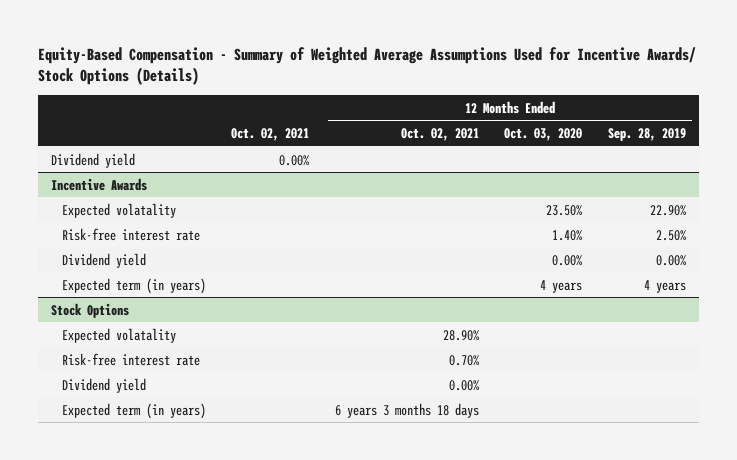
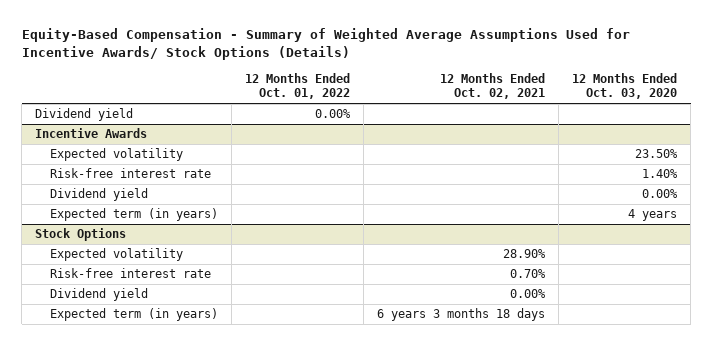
- | Oct. 02, 2021 | 12 Months Ended Oct. 02, 2021 | 12 Months Ended Oct. 03, 2020 | 12 Months Ended Sep. 28, 2019
+ | 12 Months Ended Oct. 01, 2022 | 12 Months Ended Oct. 02, 2021 | 12 Months Ended Oct. 03, 2020
@ Incentive Awards
- Expected volatality | | | 23.50% | 22.90%
+ Expected volatility | | | 23.50%
@ Stock Options
- Expected volatality | | 28.90% | |
+ Expected volatility | | 28.90% |

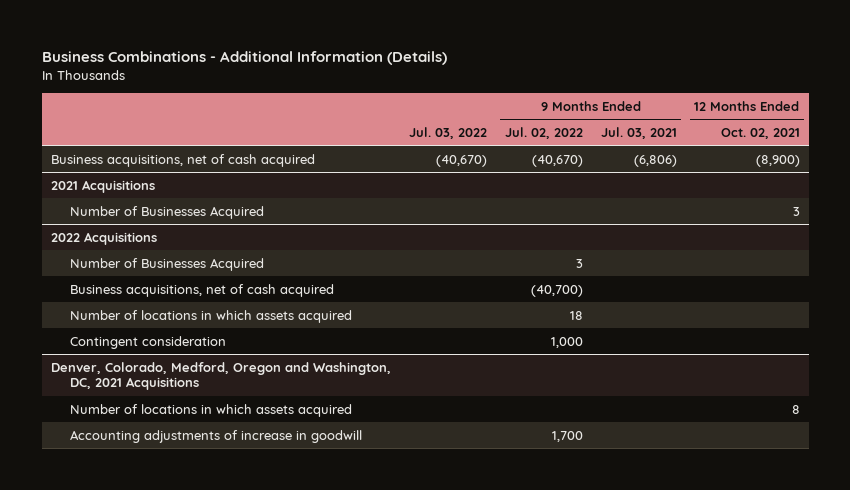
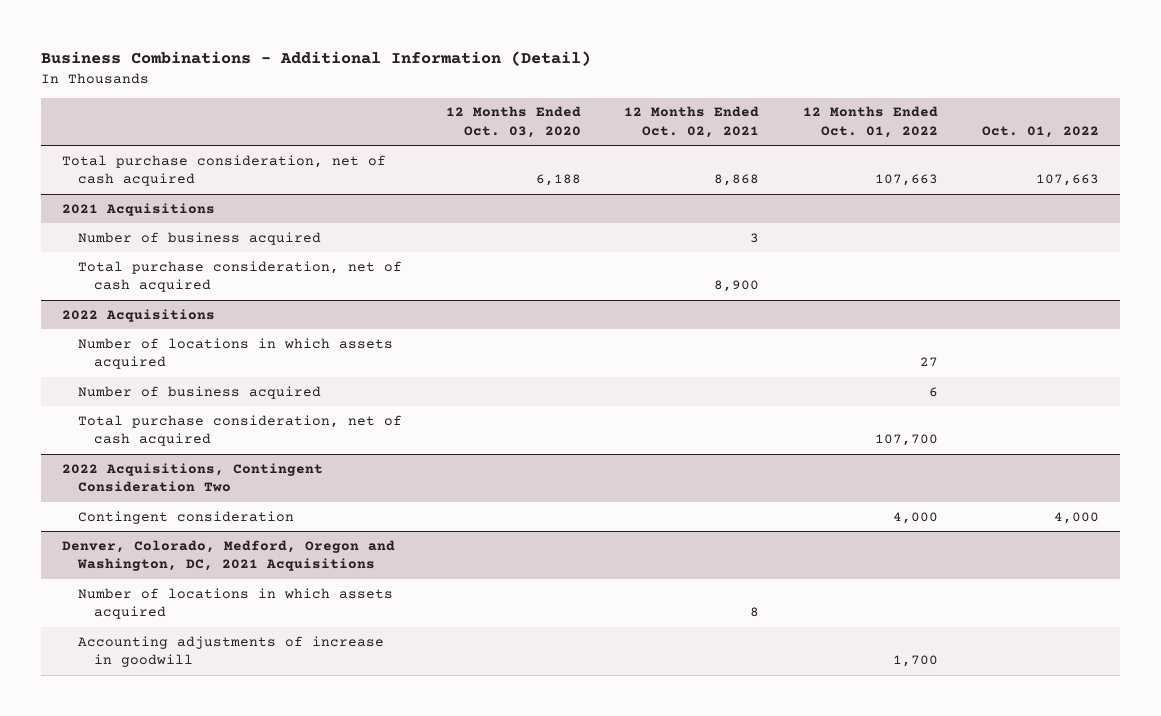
- Business Combinations - Additional Information (Details)
+ Business Combinations - Additional Information (Detail)
- | Jul. 03, 2022 | 9 Months Ended Jul. 02, 2022 | 9 Months Ended Jul. 03, 2021 | 12 Months Ended Oct. 02, 2021
+ | 12 Months Ended Oct. 03, 2020 | 12 Months Ended Oct. 02, 2021 | 12 Months Ended Oct. 01, 2022 | Oct. 01, 2022
- Business acquisitions, net of cash acquired | (40,670) | (40,670) | (6,806) | (8,900)
+ Total purchase consideration, net of cash acquired | 6,188 | 8,868 | 107,663 | 107,663
@ 2021 Acquisitions
- Number of Businesses Acquired | | | | 3
+ Number of business acquired | | 3 | |
+ Total purchase consideration, net of cash acquired | | 8,900 | |
@ 2022 Acquisitions
- Number of Businesses Acquired | | 3 | |
- Business acquisitions, net of cash acquired | | (40,700) | |
- Contingent consideration | | 1,000 | |
+ Number of business acquired | | | 6 |
+ Total purchase consideration, net of cash acquired | | | 107,700 |
+ 2022 Acquisitions, Contingent Consideration Two
+ Contingent consideration | | | 4,000 | 4,000

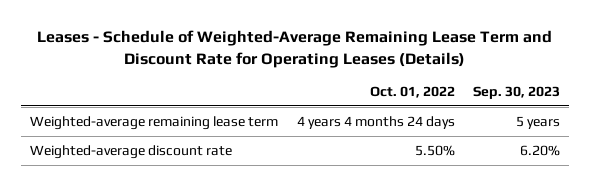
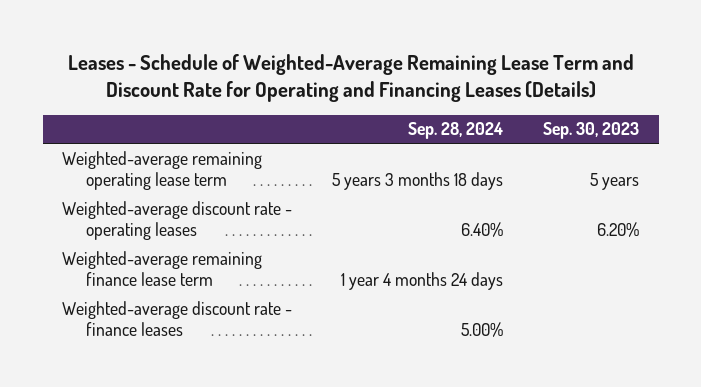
- Leases - Schedule of Weighted-Average Remaining Lease Term and Discount Rate for Operating Leases (Details)
+ Leases - Schedule of Weighted-Average Remaining Lease Term and Discount Rate for Operating and Financing Leases (Details)
- | Oct. 01, 2022 | Sep. 30, 2023
+ | Sep. 28, 2024 | Sep. 30, 2023
- Weighted-average remaining lease term | 4 years 4 months 24 days | 5 years
- Weighted-average discount rate | 5.50% | 6.20%
+ Weighted-average remaining operating lease term | 5 years 3 months 18 days | 5 years
+ Weighted-average discount rate - operating leases | 6.40% | 6.20%
+ Weighted-average remaining finance lease term | 1 year 4 months 24 days |
+ Weighted-average discount rate - finance leases | 5.00% |

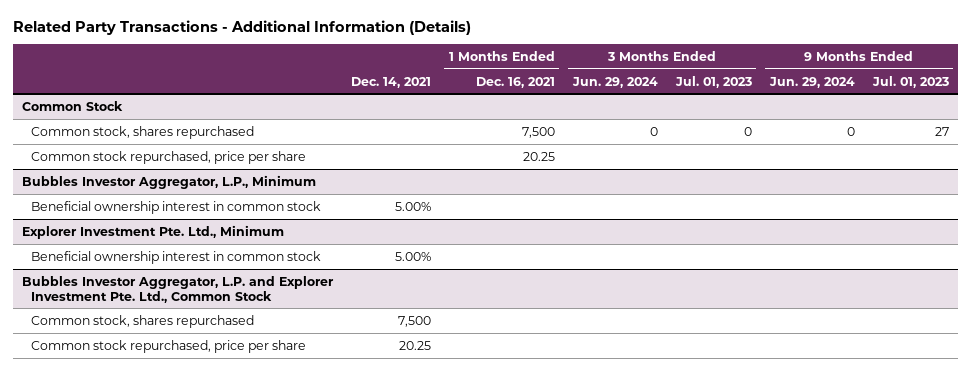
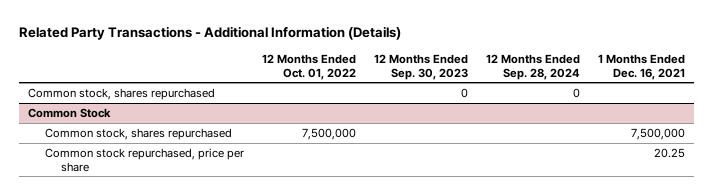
- | Dec. 14, 2021 | 1 Months Ended Dec. 16, 2021 | 3 Months Ended Jun. 29, 2024 | 3 Months Ended Jul. 01, 2023 | 9 Months Ended Jun. 29, 2024 | 9 Months Ended Jul. 01, 2023
+ | 12 Months Ended Oct. 01, 2022 | 12 Months Ended Sep. 30, 2023 | 12 Months Ended Sep. 28, 2024 | 1 Months Ended Dec. 16, 2021
+ Common stock, shares repurchased | | 0 | 0 |
@ Common Stock
- Common stock, shares repurchased | | 7,500 | 0 | 0 | 0 | 27
+ Common stock, shares repurchased | 7,500,000 | | | 7,500,000
- Bubbles Investor Aggregator, L.P., Minimum
- Beneficial ownership interest in common stock | 5.00% | | | | |
- Explorer Investment Pte. Ltd., Minimum
- Beneficial ownership interest in common stock | 5.00% | | | | |
- Bubbles Investor Aggregator, L.P. and Explorer Investment Pte. Ltd., Common Stock
- Common stock, shares repurchased | 7,500 | | | | |
- Common stock repurchased, price per share | 20.25 | | | | |

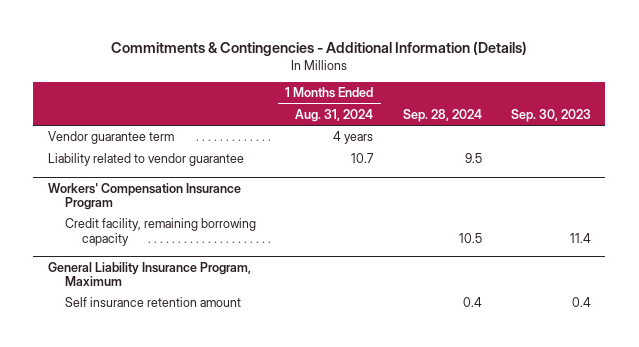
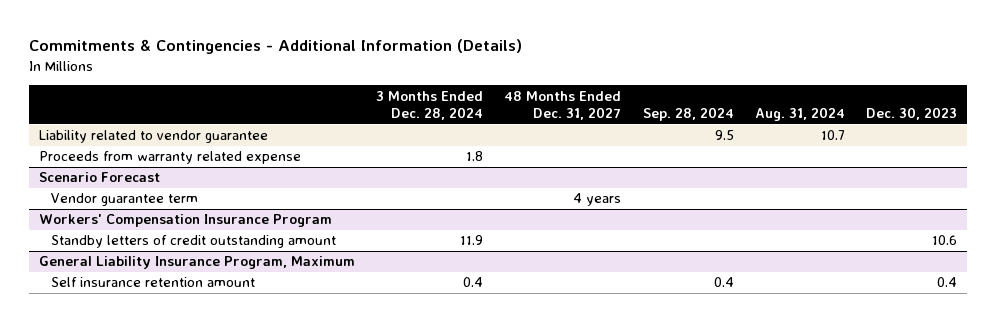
- | 1 Months Ended Aug. 31, 2024 | Sep. 28, 2024 | Sep. 30, 2023
+ | 3 Months Ended Dec. 28, 2024 | 48 Months Ended Dec. 31, 2027 | Sep. 28, 2024 | Aug. 31, 2024 | Dec. 30, 2023
- Vendor guarantee term | 4 years | |
+ Proceeds from warranty related expense | 1.8 | | | |
+ Scenario Forecast
+ Vendor guarantee term | | 4 years | | |
@ Workers' Compensation Insurance Program
- Credit facility, remaining borrowing capacity | | 10.5 | 11.4
+ Standby letters of credit outstanding amount | 11.9 | | | | 10.6

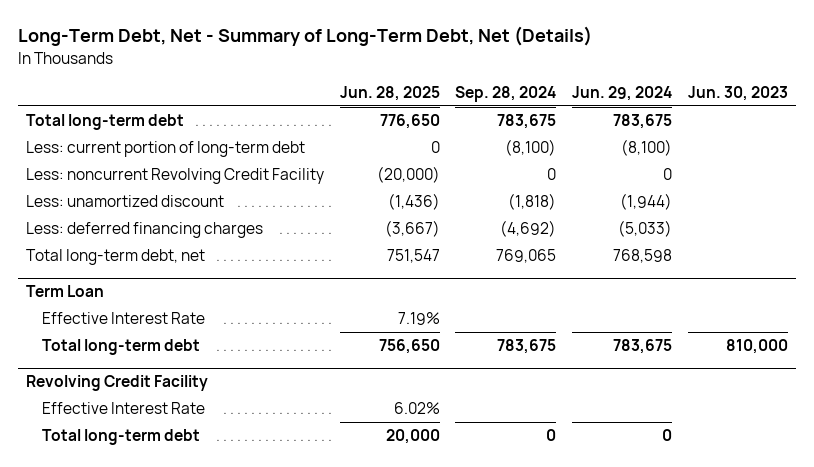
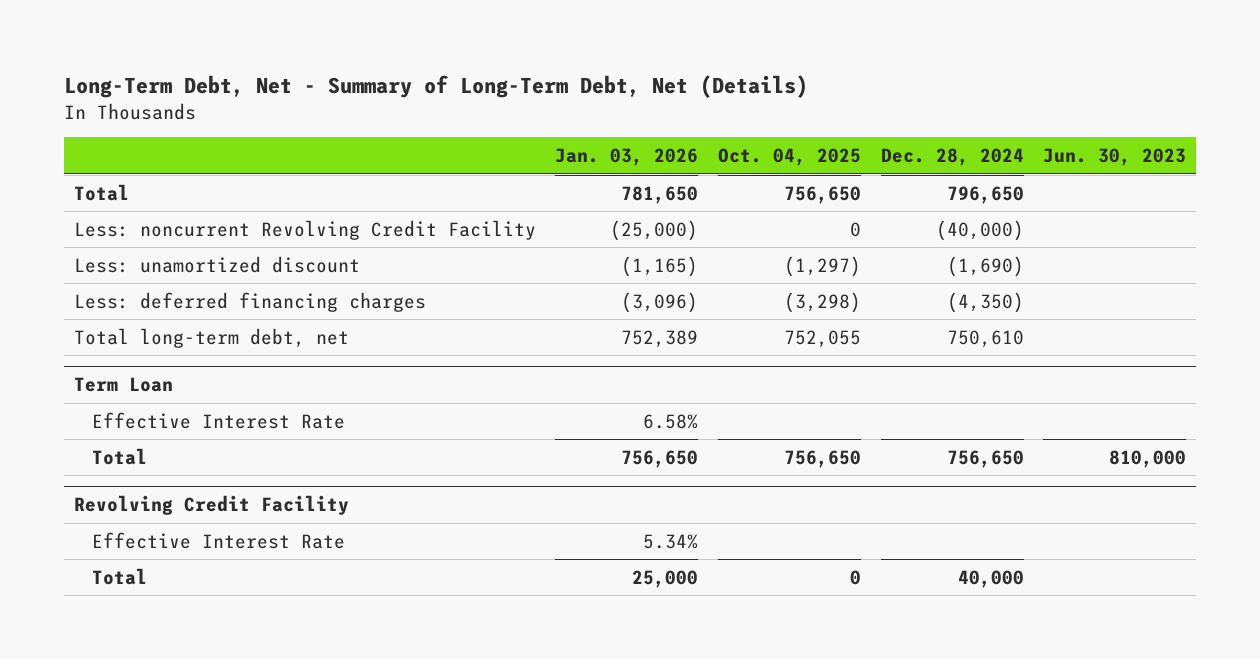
- | Jun. 28, 2025 | Sep. 28, 2024 | Jun. 29, 2024 | Jun. 30, 2023
+ | Jan. 03, 2026 | Oct. 04, 2025 | Dec. 28, 2024 | Jun. 30, 2023
- Total long-term debt | 776,650 | 783,675 | 783,675 |
- Less: current portion of long-term debt | 0 | (8,100) | (8,100) |
+ Total | 781,650 | 756,650 | 796,650 |
@ Term Loan
- Total long-term debt | 756,650 | 783,675 | 783,675 | 810,000
+ Total | 756,650 | 756,650 | 756,650 | 810,000
@ Revolving Credit Facility
- Total long-term debt | 20,000 | 0 | 0 |
+ Total | 25,000 | 0 | 40,000 |

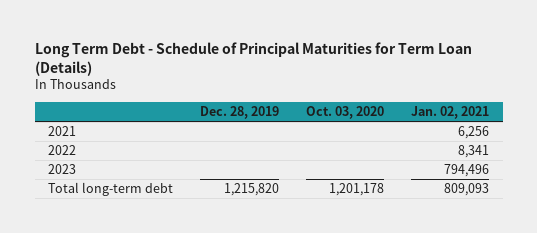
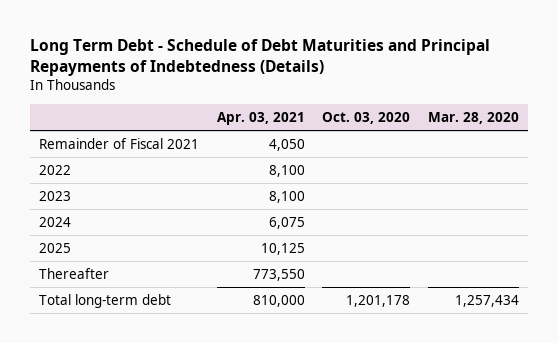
- Long Term Debt - Schedule of Principal Maturities for Term Loan (Details)
+ Long Term Debt - Schedule of Debt Maturities and Principal Repayments of Indebtedness (Details)
- | Dec. 28, 2019 | Oct. 03, 2020 | Jan. 02, 2021
+ | Apr. 03, 2021 | Oct. 03, 2020 | Mar. 28, 2020
- 2021 | | | 6,256
+ Remainder of Fiscal 2021 | 4,050 | |
+ 2024 | 6,075 | |
+ 2025 | 10,125 | |
+ Thereafter | 773,550 | |

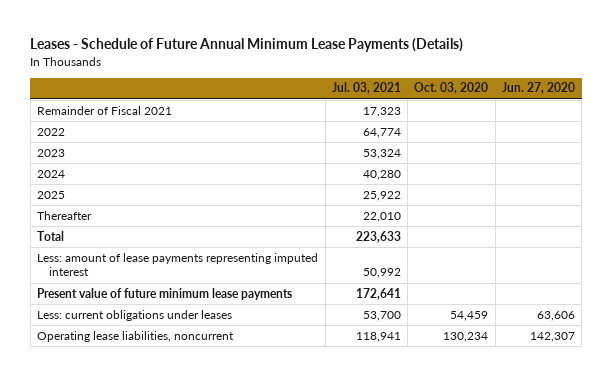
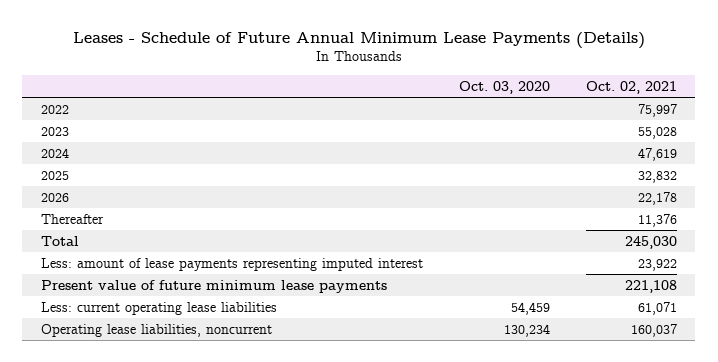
- | Jul. 03, 2021 | Oct. 03, 2020 | Jun. 27, 2020
+ | Oct. 03, 2020 | Oct. 02, 2021
- Remainder of Fiscal 2021 | 17,323 | |
+ 2026 | | 22,178
- Less: current obligations under leases | 53,700 | 54,459 | 63,606
+ Less: current operating lease liabilities | 54,459 | 61,071

